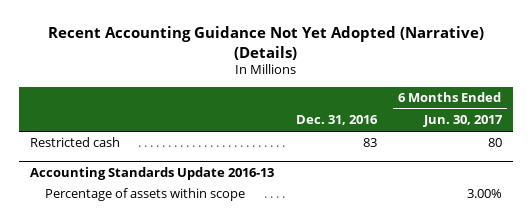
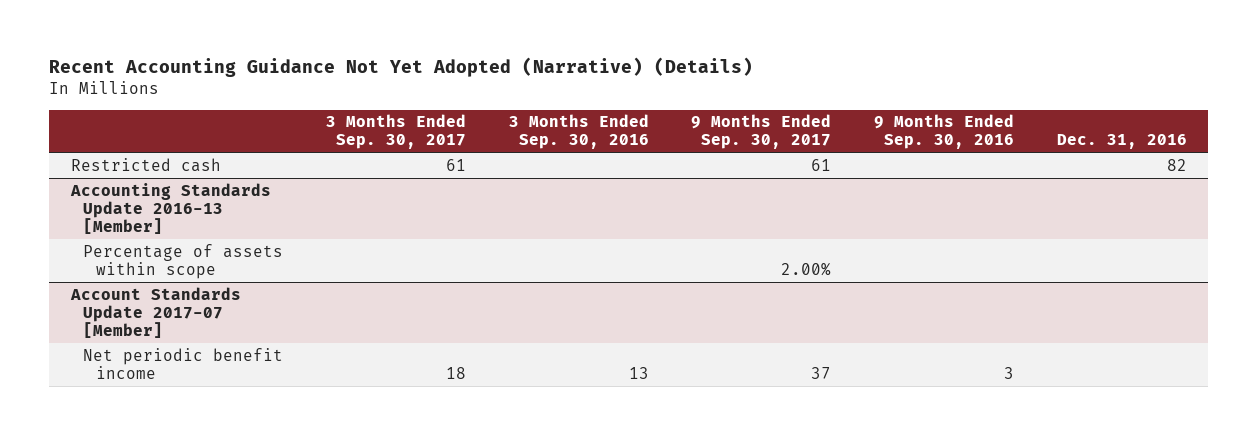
- | Dec. 31, 2016 | 6 Months Ended Jun. 30, 2017
+ | 3 Months Ended Sep. 30, 2017 | 3 Months Ended Sep. 30, 2016 | 9 Months Ended Sep. 30, 2017 | 9 Months Ended Sep. 30, 2016 | Dec. 31, 2016
- Restricted cash | 83 | 80
- Accounting Standards Update 2016-13
+ Restricted cash | 61 | | 61 | | 82
+ Accounting Standards Update 2016-13 [Member]
+ Account Standards Update 2017-07 [Member]
+ Net periodic benefit income | 18 | 13 | 37 | 3 |

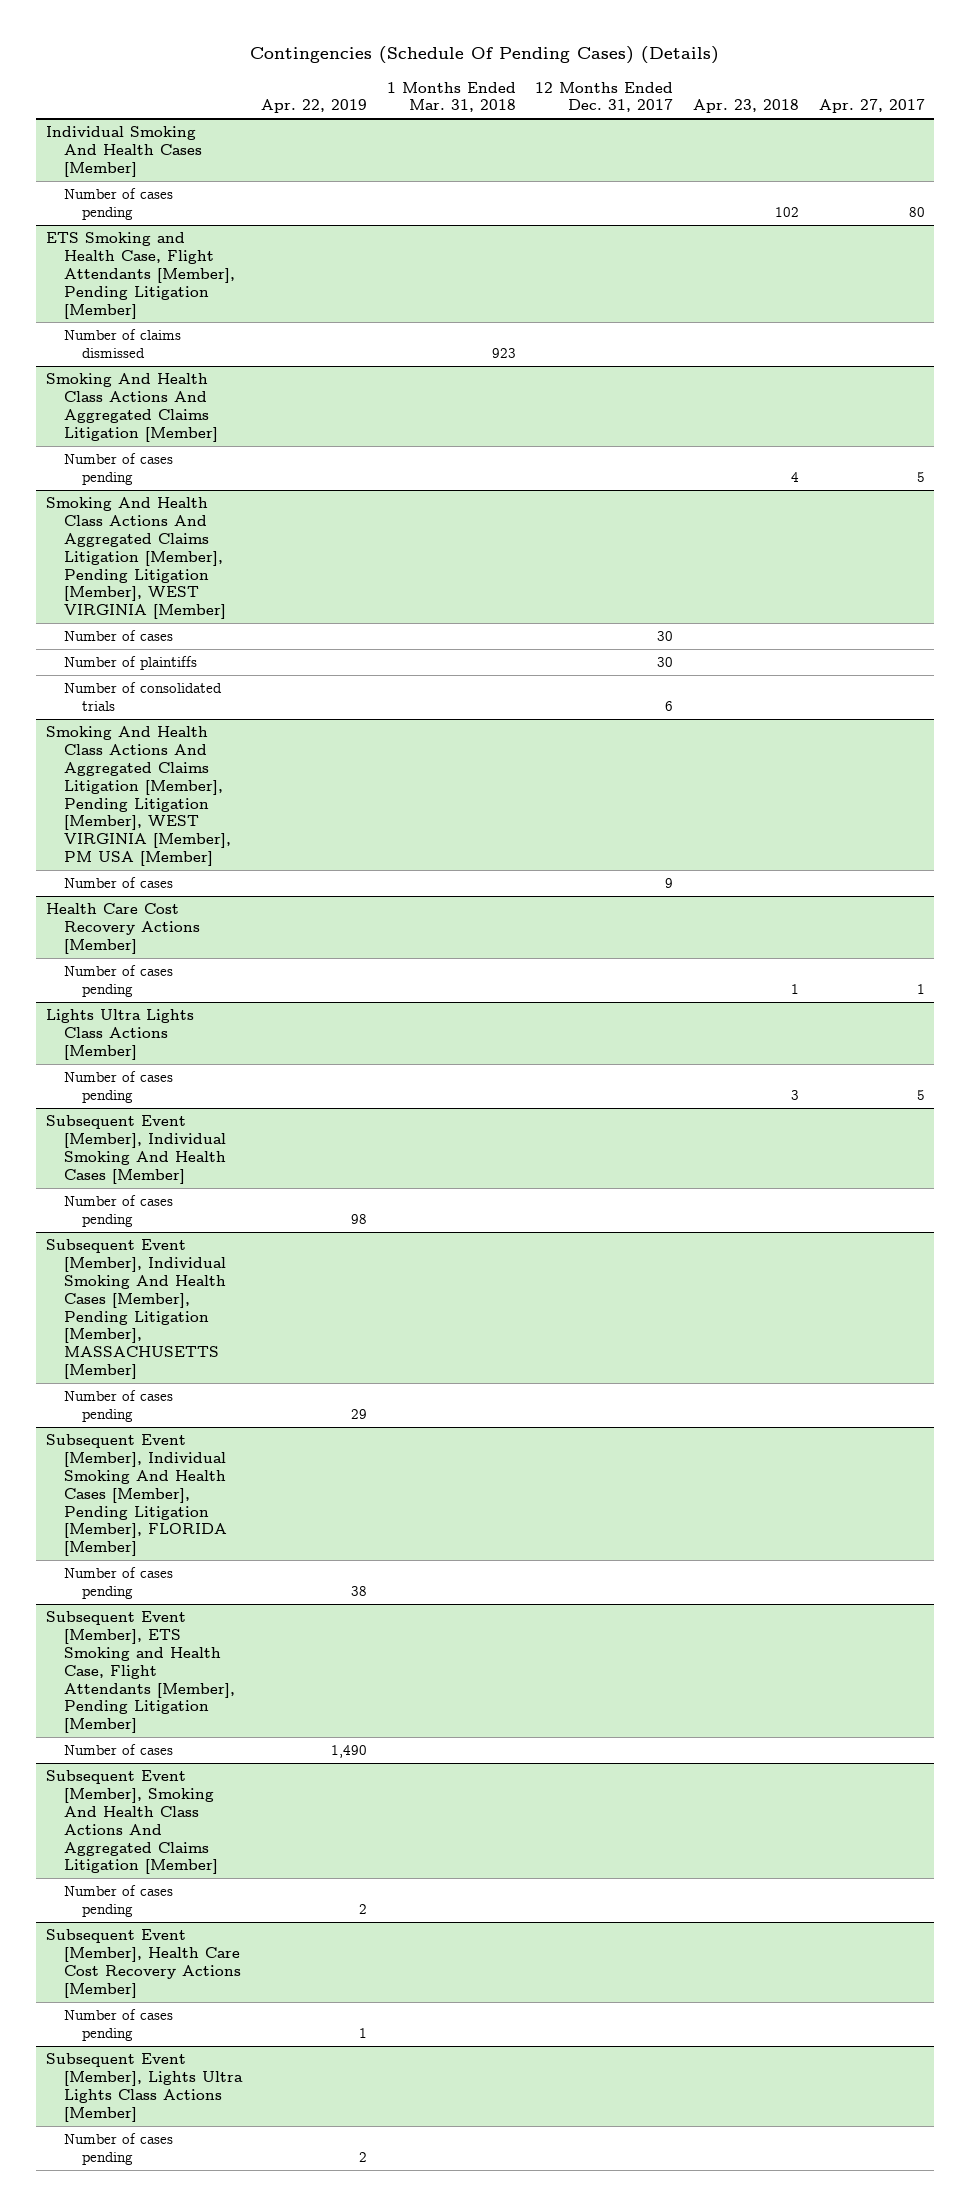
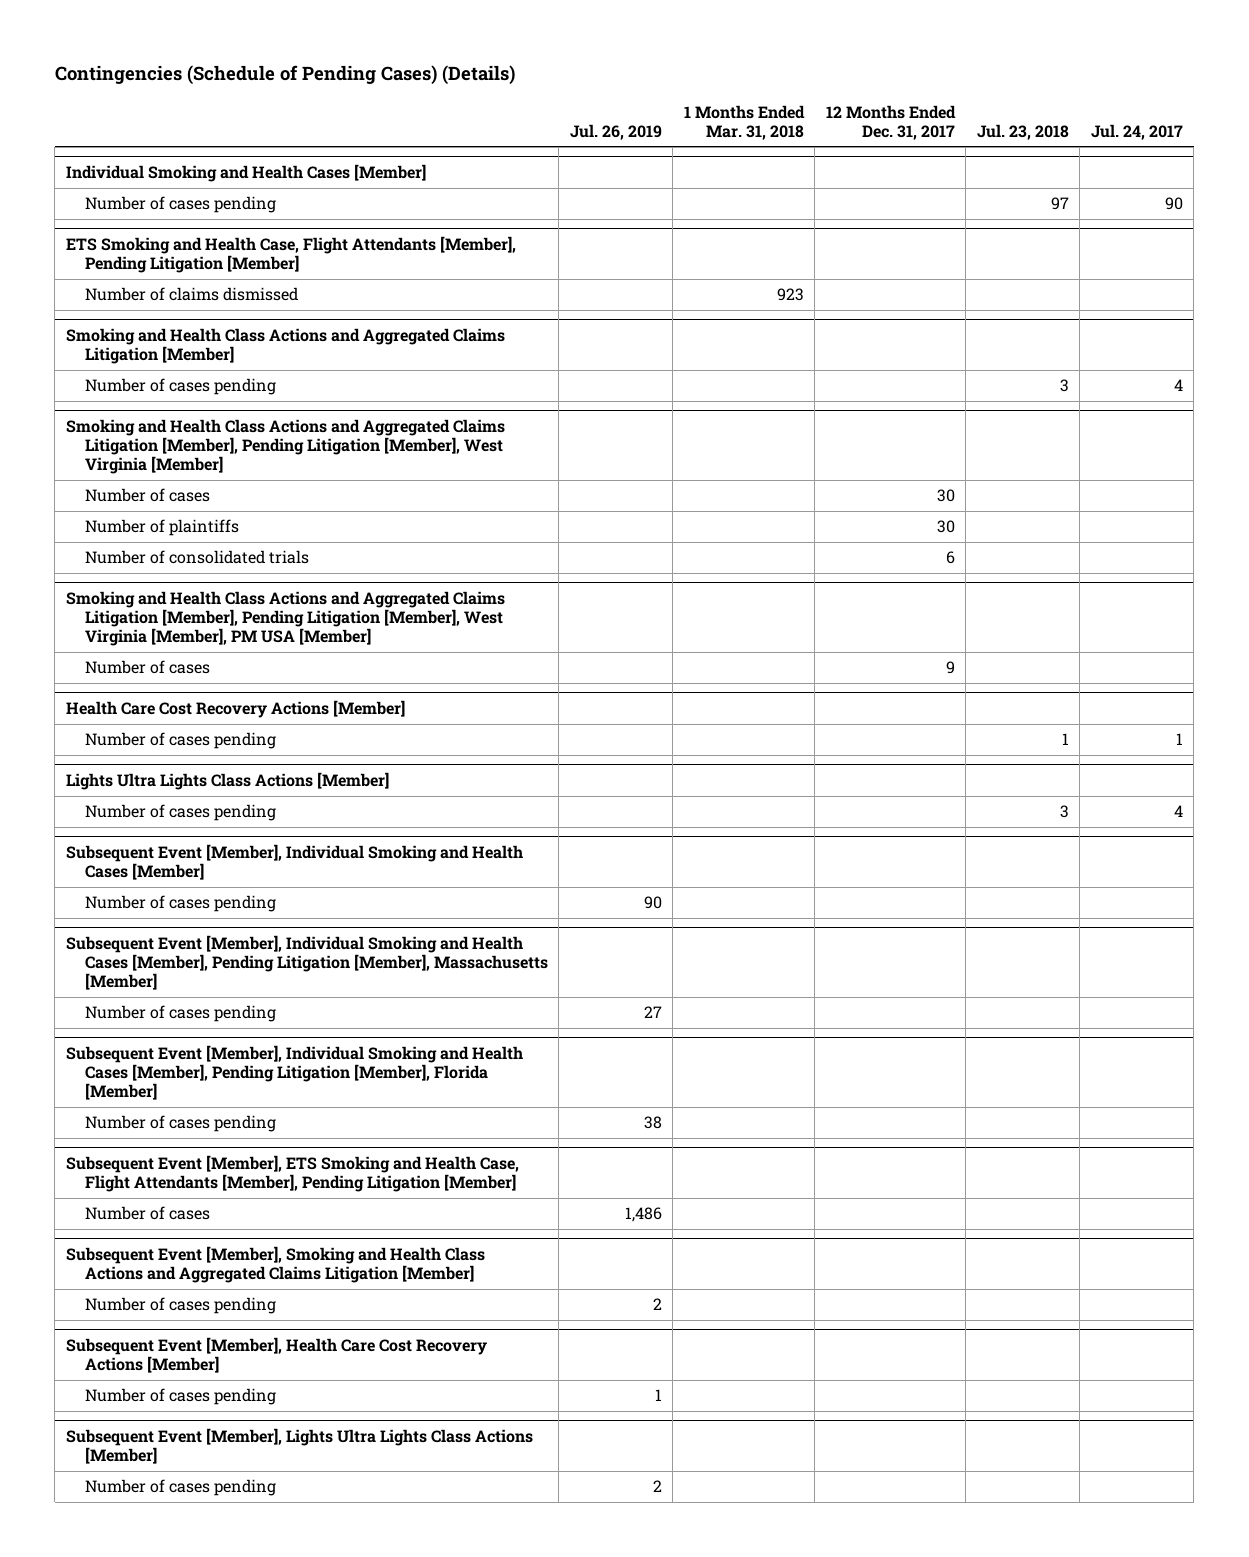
- Contingencies (Schedule Of Pending Cases) (Details)
+ Contingencies (Schedule of Pending Cases) (Details)
- | Apr. 22, 2019 | 1 Months Ended Mar. 31, 2018 | 12 Months Ended Dec. 31, 2017 | Apr. 23, 2018 | Apr. 27, 2017
+ | Jul. 26, 2019 | 1 Months Ended Mar. 31, 2018 | 12 Months Ended Dec. 31, 2017 | Jul. 23, 2018 | Jul. 24, 2017
- Individual Smoking And Health Cases [Member]
+ Individual Smoking and Health Cases [Member]
- Smoking And Health Class Actions And Aggregated Claims Litigation [Member]
+ Smoking and Health Class Actions and Aggregated Claims Litigation [Member]
- Smoking And Health Class Actions And Aggregated Claims Litigation [Member], Pending Litigation [Member], WEST VIRGINIA [Member]
+ Smoking and Health Class Actions and Aggregated Claims Litigation [Member], Pending Litigation [Member], West Virginia [Member]
- Smoking And Health Class Actions And Aggregated Claims Litigation [Member], Pending Litigation [Member], WEST VIRGINIA [Member], PM USA [Member]
+ Smoking and Health Class Actions and Aggregated Claims Litigation [Member], Pending Litigation [Member], West Virginia [Member], PM USA [Member]
- Subsequent Event [Member], Individual Smoking And Health Cases [Member]
+ Subsequent Event [Member], Individual Smoking and Health Cases [Member]
- Subsequent Event [Member], Individual Smoking And Health Cases [Member], Pending Litigation [Member], MASSACHUSETTS [Member]
+ Subsequent Event [Member], Individual Smoking and Health Cases [Member], Pending Litigation [Member], Massachusetts [Member]
- Subsequent Event [Member], Individual Smoking And Health Cases [Member], Pending Litigation [Member], FLORIDA [Member]
+ Subsequent Event [Member], Individual Smoking and Health Cases [Member], Pending Litigation [Member], Florida [Member]
- Subsequent Event [Member], Smoking And Health Class Actions And Aggregated Claims Litigation [Member]
+ Subsequent Event [Member], Smoking and Health Class Actions and Aggregated Claims Litigation [Member]

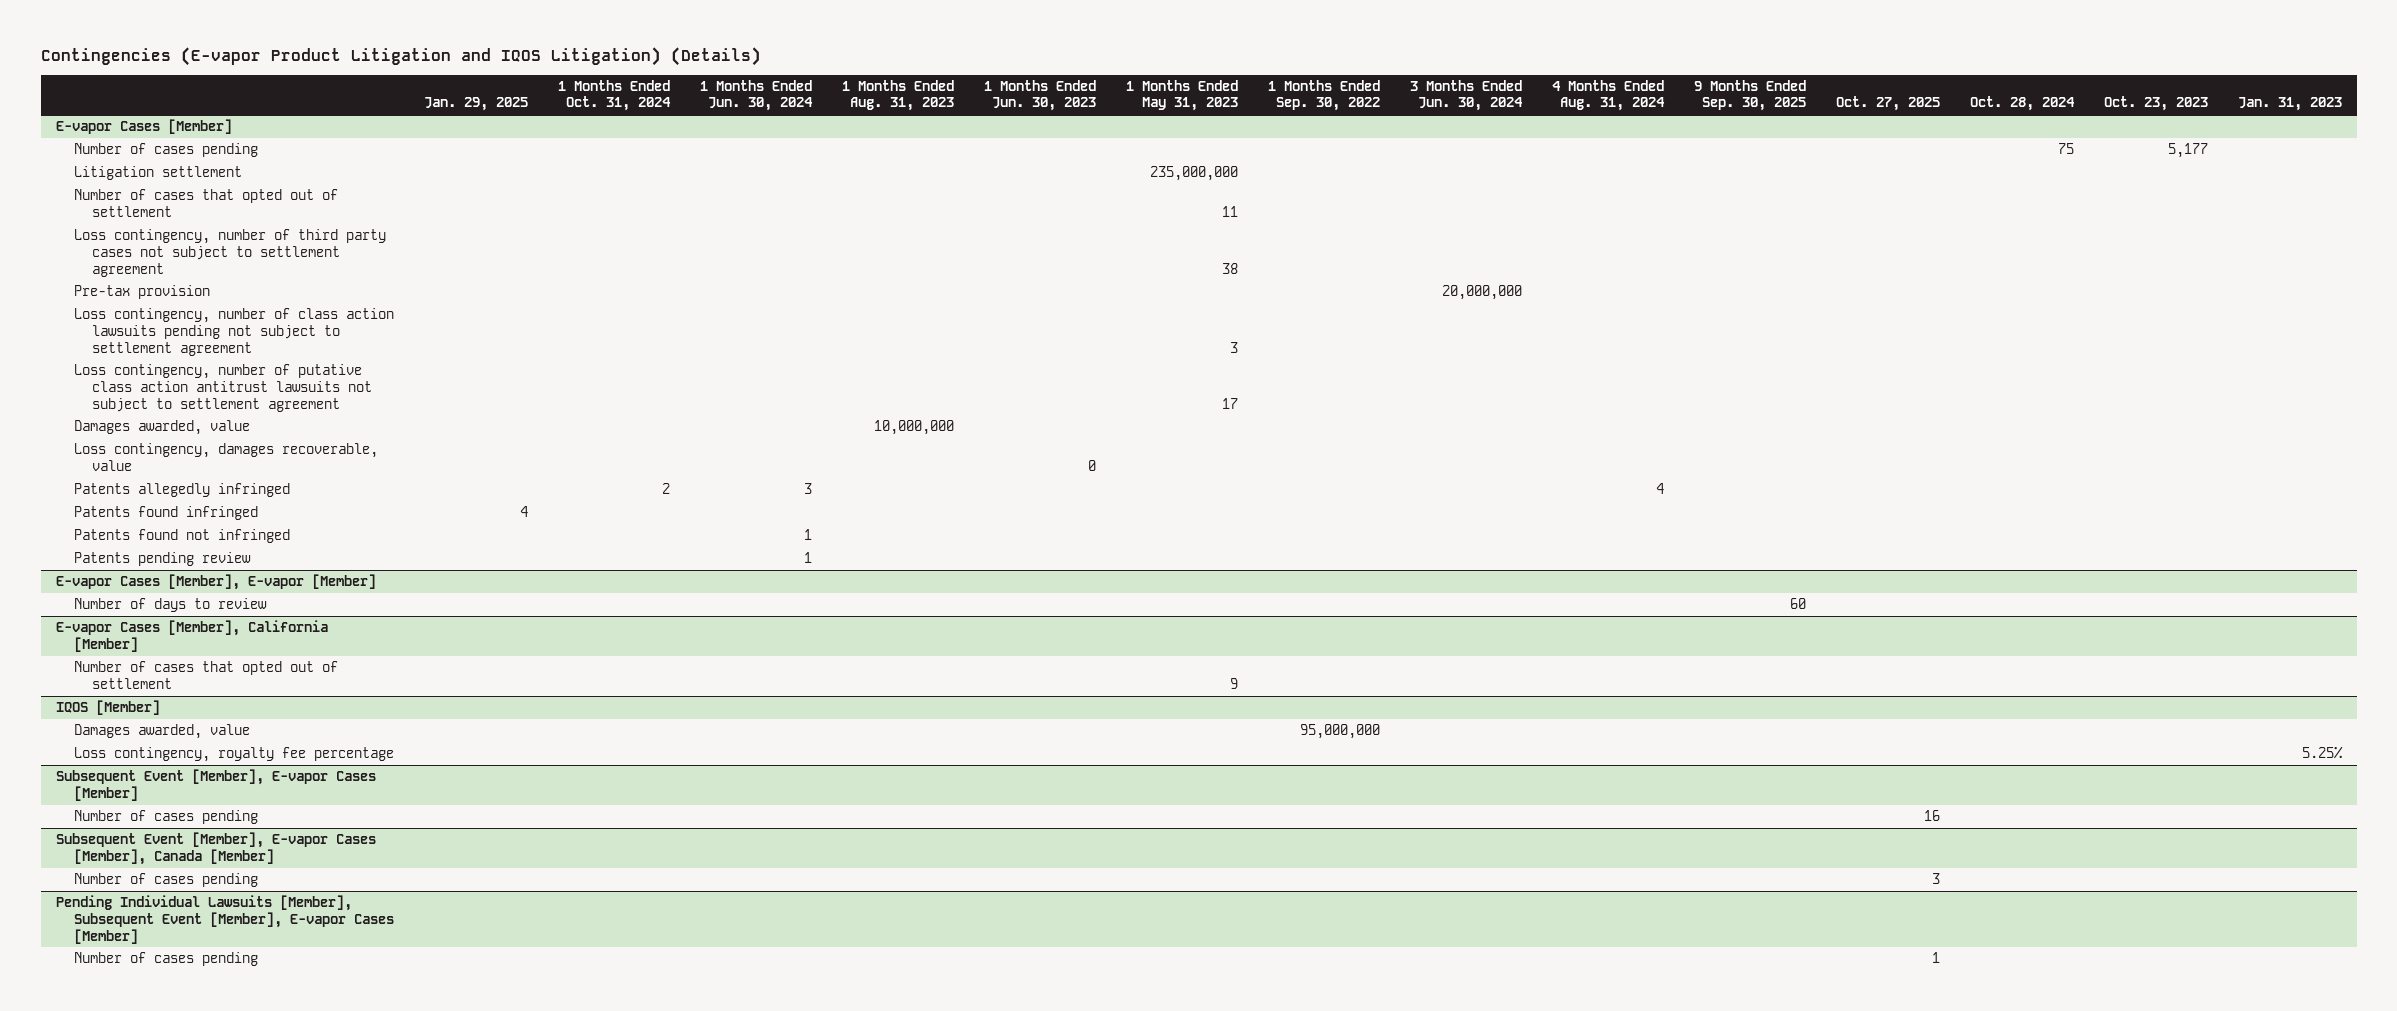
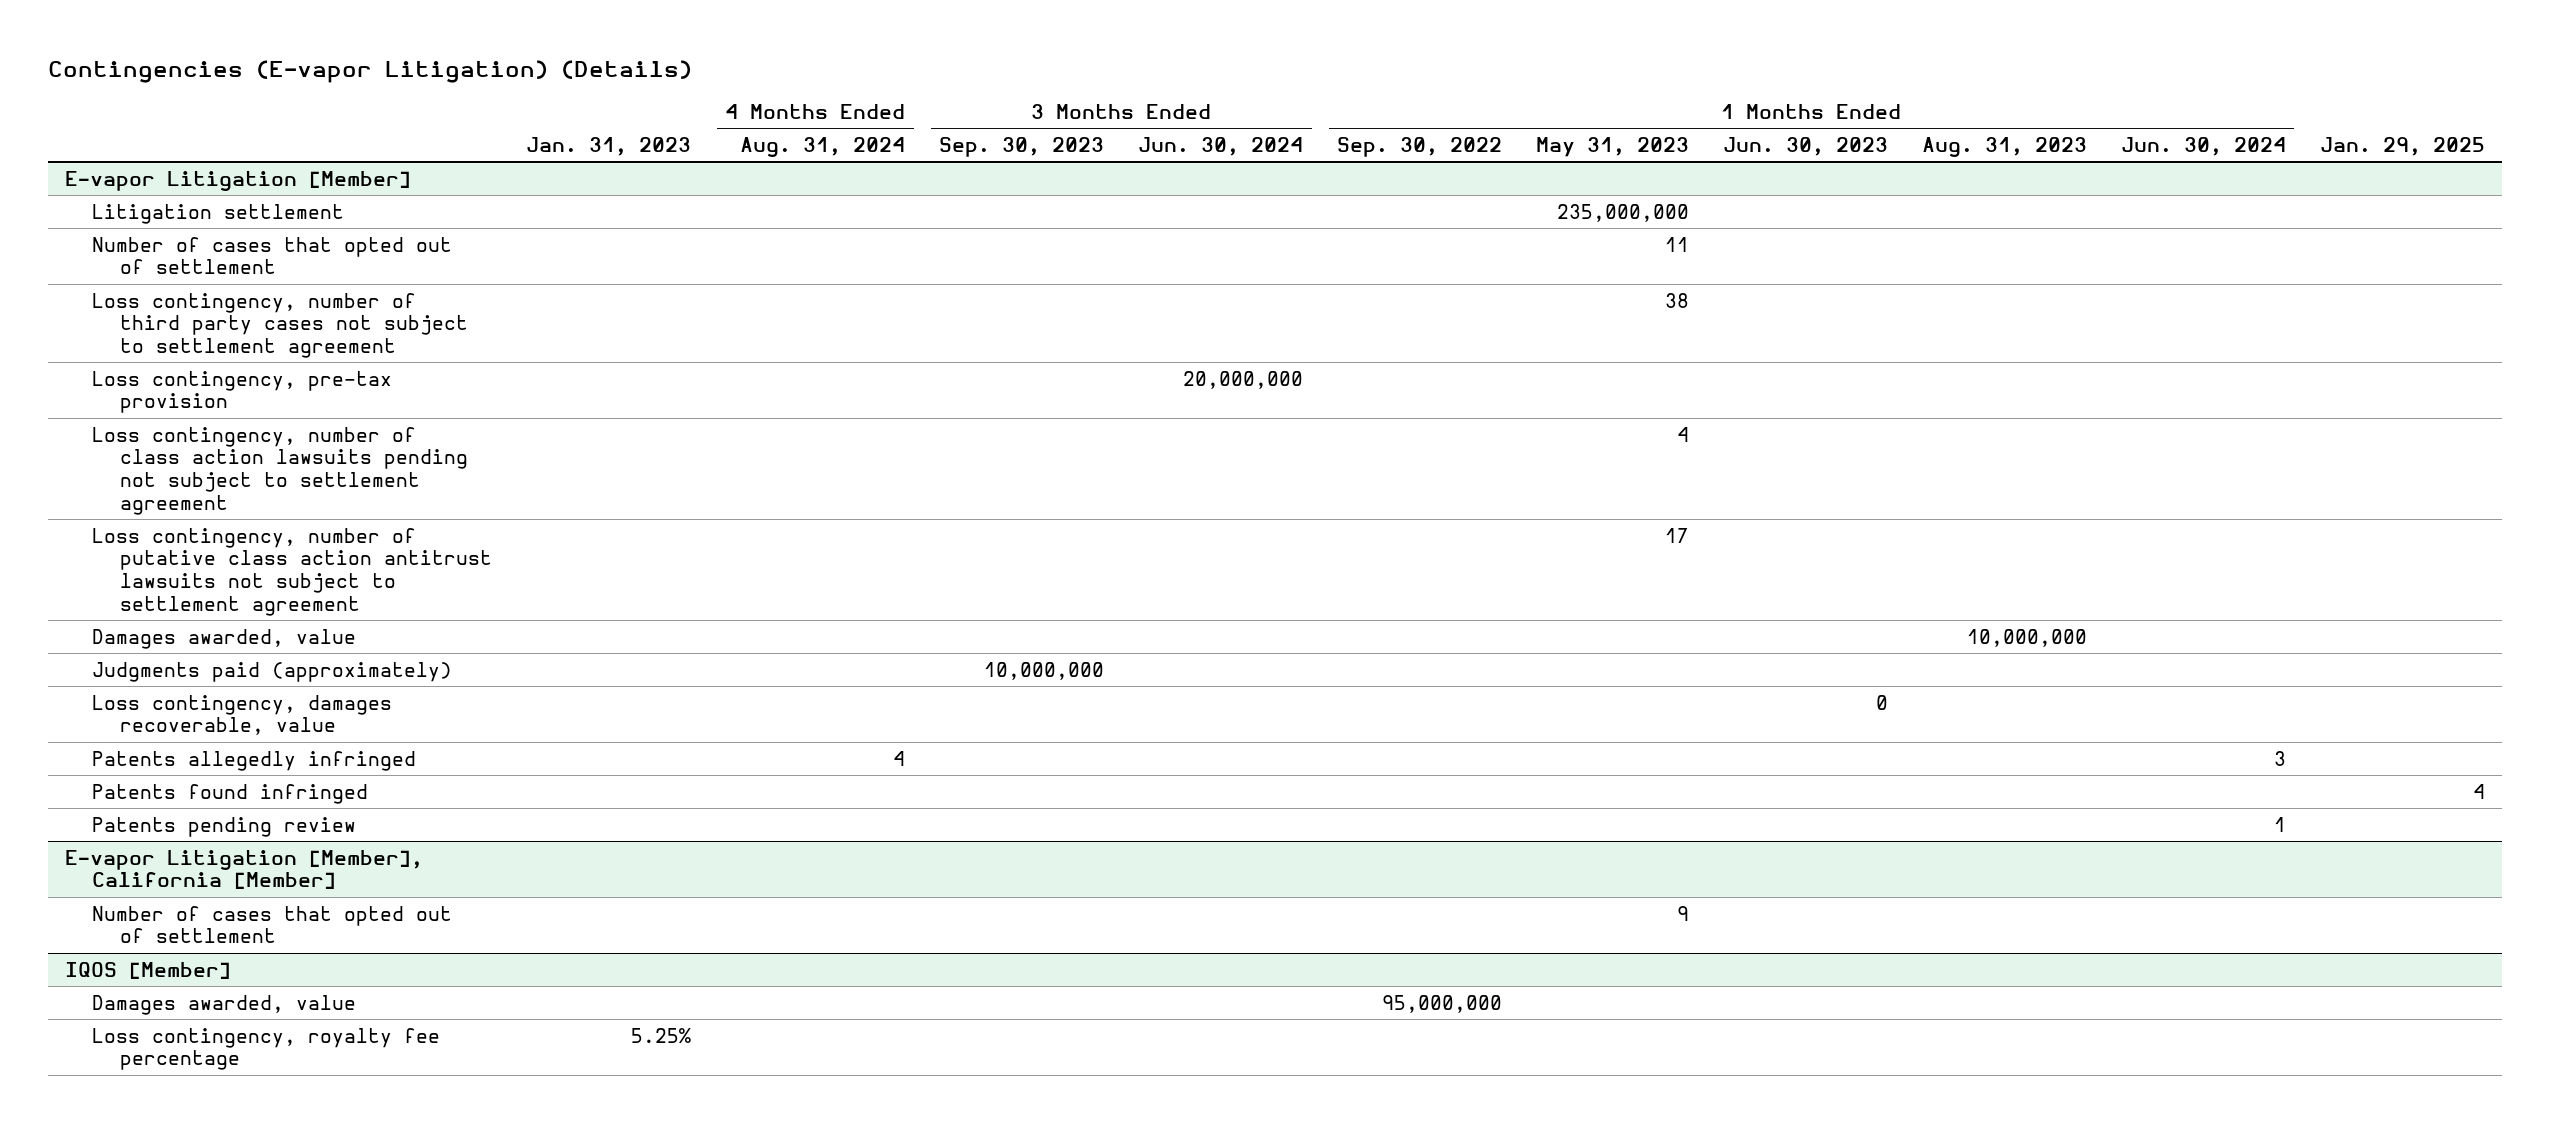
- Contingencies (E-vapor Product Litigation and IQOS Litigation) (Details)
+ Contingencies (E-vapor Litigation) (Details)
- | Jan. 29, 2025 | 1 Months Ended Oct. 31, 2024 | 1 Months Ended Jun. 30, 2024 | 1 Months Ended Aug. 31, 2023 | 1 Months Ended Jun. 30, 2023 | 1 Months Ended May 31, 2023 | 1 Months Ended Sep. 30, 2022 | 3 Months Ended Jun. 30, 2024 | 4 Months Ended Aug. 31, 2024 | 9 Months Ended Sep. 30, 2025 | Oct. 27, 2025 | Oct. 28, 2024 | Oct. 23, 2023 | Jan. 31, 2023
+ | Jan. 31, 2023 | 4 Months Ended Aug. 31, 2024 | 3 Months Ended Sep. 30, 2023 | 3 Months Ended Jun. 30, 2024 | 1 Months Ended Sep. 30, 2022 | 1 Months Ended May 31, 2023 | 1 Months Ended Jun. 30, 2023 | 1 Months Ended Aug. 31, 2023 | 1 Months Ended Jun. 30, 2024 | Jan. 29, 2025
- E-vapor Cases [Member]
- Number of cases pending | | | | | | | | | | | | 75 | 5,177 |
+ E-vapor Litigation [Member]
- Pre-tax provision | | | | | | | | 20,000,000 | | | | | |
- Loss contingency, number of class action lawsuits pending not subject to settlement agreement | | | | | | 3 | | | | | | | |
+ Loss contingency, pre-tax provision | | | | 20,000,000 | | | | | |
+ Loss contingency, number of class action lawsuits pending not subject to settlement agreement | | | | | | 4 | | | |
+ Judgments paid (approximately) | | | 10,000,000 | | | | | | |
- Patents found not infringed | | | 1 | | | | | | | | | | |
- E-vapor Cases [Member], E-vapor [Member]
- Number of days to review | | | | | | | | | | 60 | | | |
- E-vapor Cases [Member], California [Member]
+ E-vapor Litigation [Member], California [Member]
- Subsequent Event [Member], E-vapor Cases [Member]
- Number of cases pending | | | | | | | | | | | 16 | | |
- Subsequent Event [Member], E-vapor Cases [Member], Canada [Member]
- Number of cases pending | | | | | | | | | | | 3 | | |
- Pending Individual Lawsuits [Member], Subsequent Event [Member], E-vapor Cases [Member]
- Number of cases pending | | | | | | | | | | | 1 | | |

